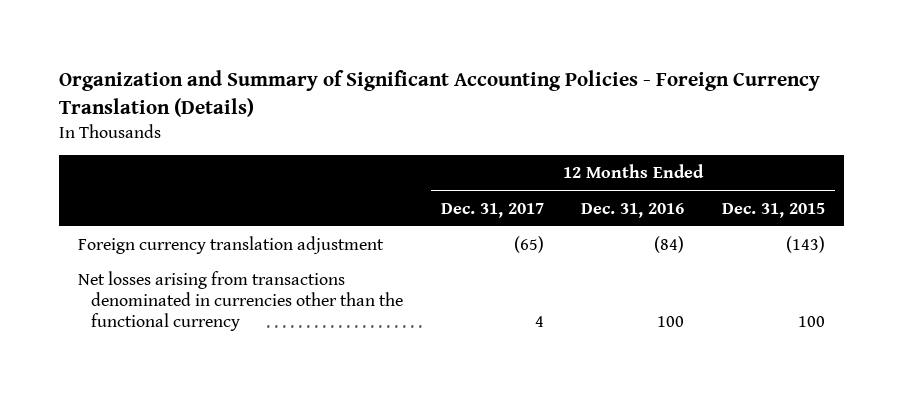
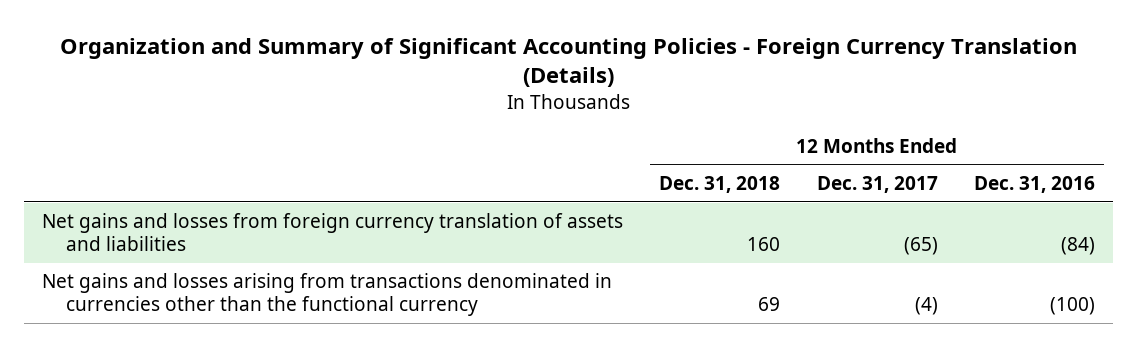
- | 12 Months Ended Dec. 31, 2017 | 12 Months Ended Dec. 31, 2016 | 12 Months Ended Dec. 31, 2015
+ | 12 Months Ended Dec. 31, 2018 | 12 Months Ended Dec. 31, 2017 | 12 Months Ended Dec. 31, 2016
- Foreign currency translation adjustment | (65) | (84) | (143)
- Net losses arising from transactions denominated in currencies other than the functional currency | 4 | 100 | 100
+ Net gains and losses from foreign currency translation of assets and liabilities | 160 | (65) | (84)
+ Net gains and losses arising from transactions denominated in currencies other than the functional currency | 69 | (4) | (100)

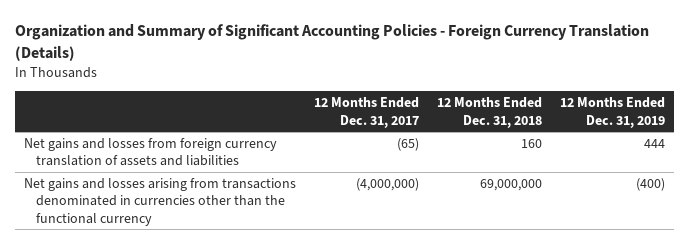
- | 12 Months Ended Dec. 31, 2018 | 12 Months Ended Dec. 31, 2017 | 12 Months Ended Dec. 31, 2016
+ | 12 Months Ended Dec. 31, 2017 | 12 Months Ended Dec. 31, 2018 | 12 Months Ended Dec. 31, 2019
- Net gains and losses arising from transactions denominated in currencies other than the functional currency | 69 | (4) | (100)
+ Net gains and losses arising from transactions denominated in currencies other than the functional currency | (4,000,000) | 69,000,000 | (400)

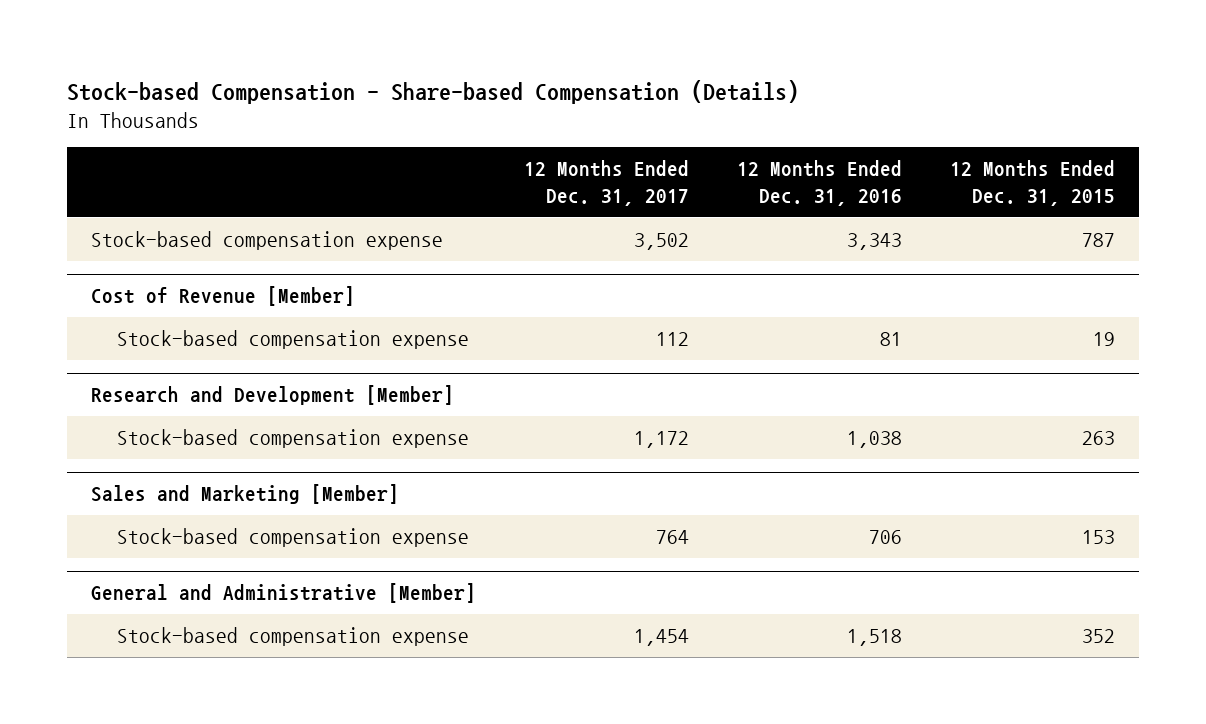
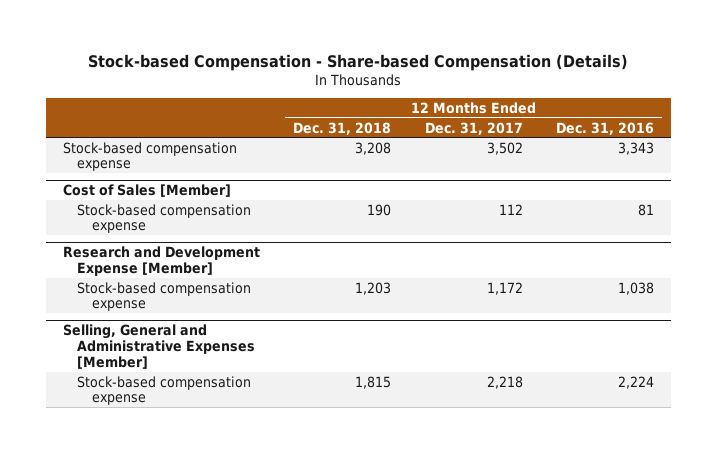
- | 12 Months Ended Dec. 31, 2017 | 12 Months Ended Dec. 31, 2016 | 12 Months Ended Dec. 31, 2015
+ | 12 Months Ended Dec. 31, 2018 | 12 Months Ended Dec. 31, 2017 | 12 Months Ended Dec. 31, 2016
- Cost of Revenue [Member]
+ Cost of Sales [Member]
- Research and Development [Member]
+ Research and Development Expense [Member]
- Sales and Marketing [Member]
- Stock-based compensation expense | 764 | 706 | 153
- General and Administrative [Member]
- Stock-based compensation expense | 1,454 | 1,518 | 352
+ Selling, General and Administrative Expenses [Member]
+ Stock-based compensation expense | 1,815 | 2,218 | 2,224

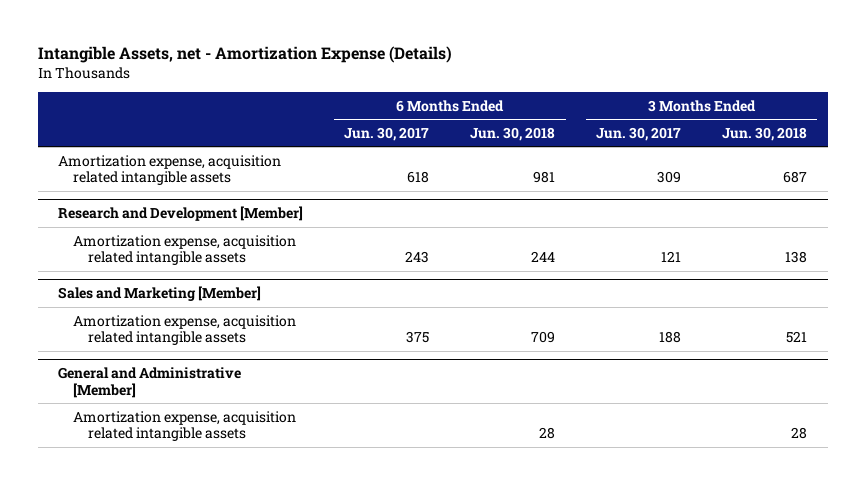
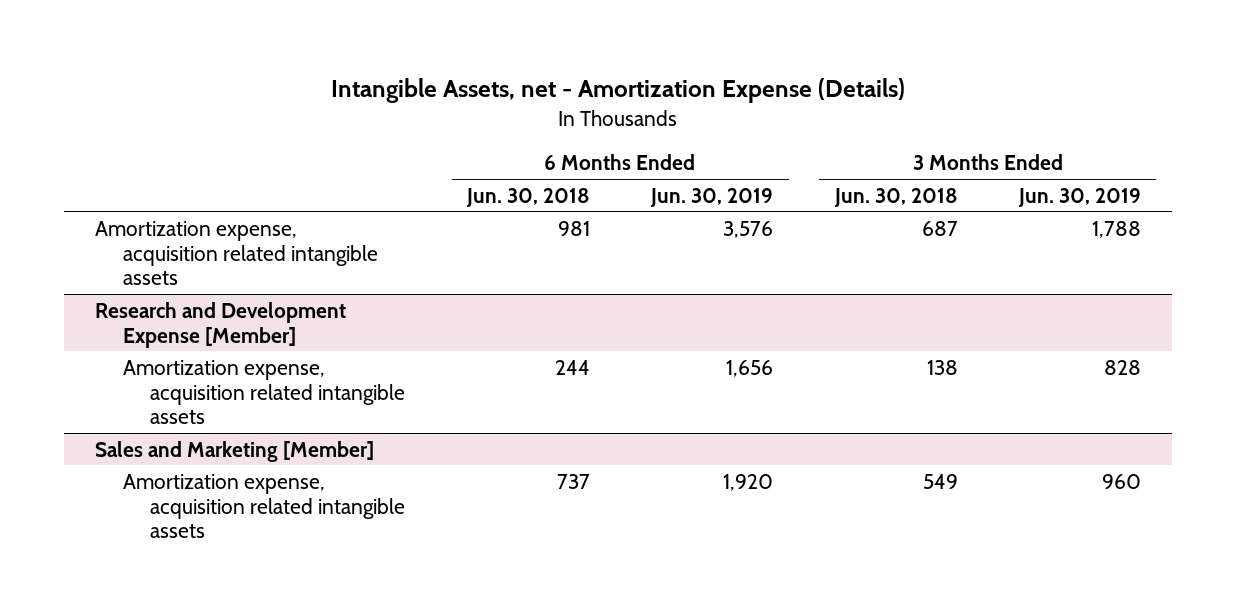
- | 6 Months Ended Jun. 30, 2017 | 6 Months Ended Jun. 30, 2018 | 3 Months Ended Jun. 30, 2017 | 3 Months Ended Jun. 30, 2018
+ | 6 Months Ended Jun. 30, 2018 | 6 Months Ended Jun. 30, 2019 | 3 Months Ended Jun. 30, 2018 | 3 Months Ended Jun. 30, 2019
- Research and Development [Member]
+ Research and Development Expense [Member]
@ Sales and Marketing [Member]
- Amortization expense, acquisition related intangible assets | 375 | 709 | 188 | 521
- General and Administrative [Member]
- Amortization expense, acquisition related intangible assets | | 28 | | 28
@ Sales and Marketing [Member]
+ Amortization expense, acquisition related intangible assets | 737 | 1,920 | 549 | 960

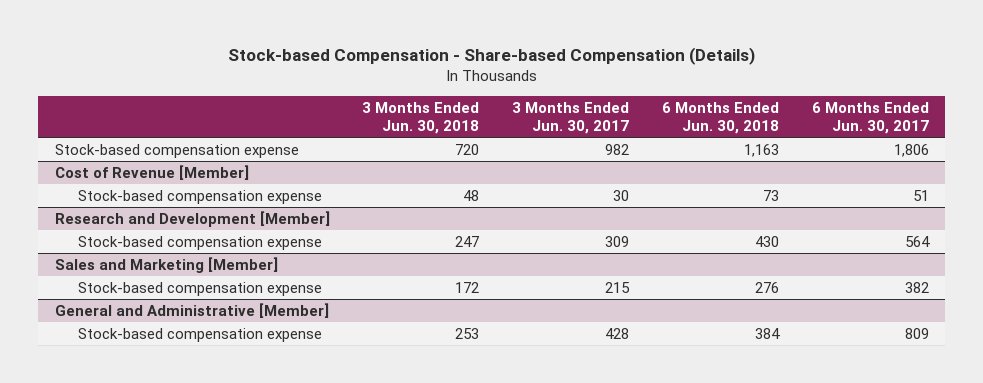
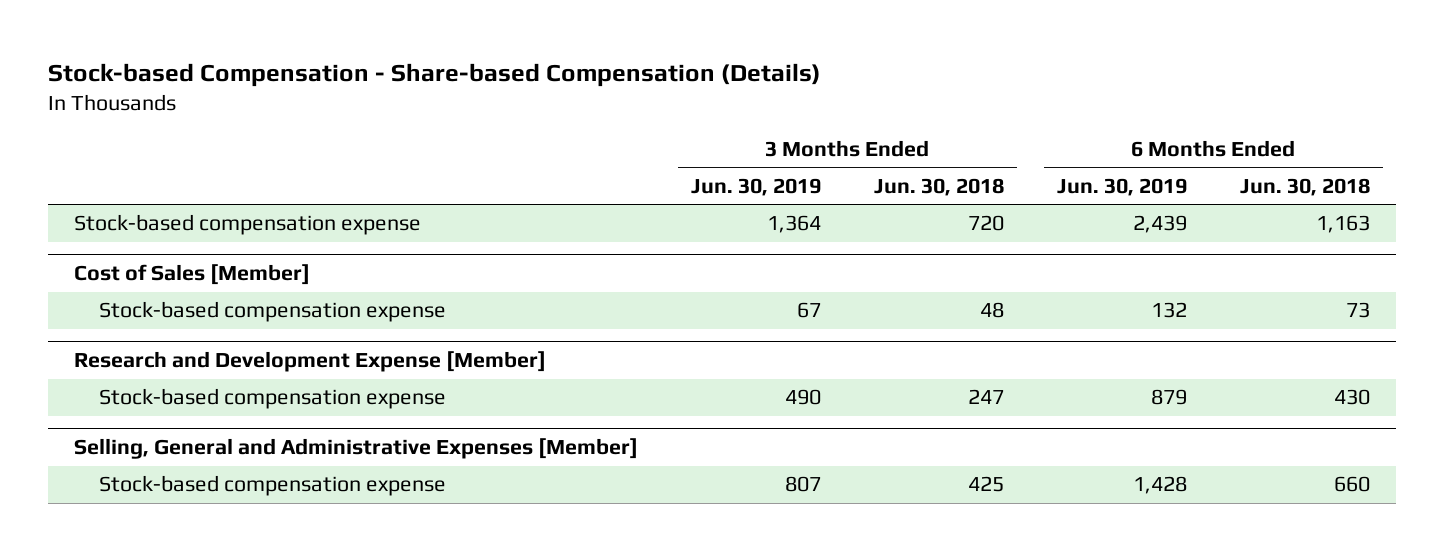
- | 3 Months Ended Jun. 30, 2018 | 3 Months Ended Jun. 30, 2017 | 6 Months Ended Jun. 30, 2018 | 6 Months Ended Jun. 30, 2017
+ | 3 Months Ended Jun. 30, 2019 | 3 Months Ended Jun. 30, 2018 | 6 Months Ended Jun. 30, 2019 | 6 Months Ended Jun. 30, 2018
- Cost of Revenue [Member]
+ Cost of Sales [Member]
- Research and Development [Member]
+ Research and Development Expense [Member]
- Sales and Marketing [Member]
- Stock-based compensation expense | 172 | 215 | 276 | 382
- General and Administrative [Member]
- Stock-based compensation expense | 253 | 428 | 384 | 809
+ Selling, General and Administrative Expenses [Member]
+ Stock-based compensation expense | 807 | 425 | 1,428 | 660

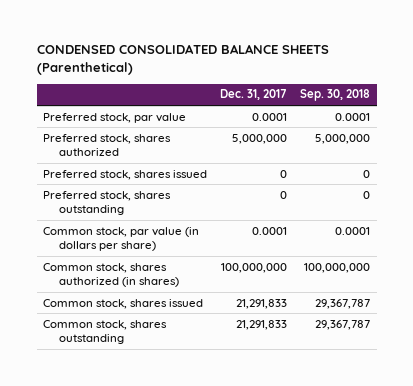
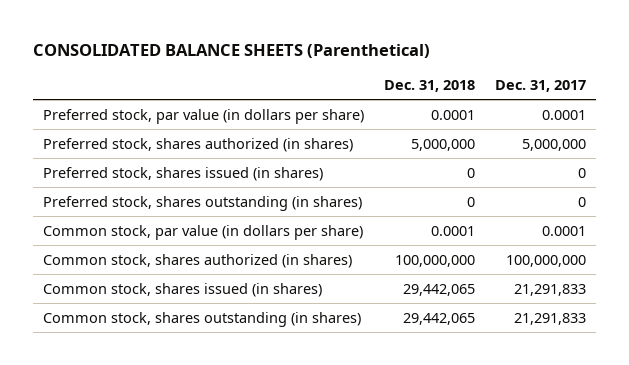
- CONDENSED CONSOLIDATED BALANCE SHEETS (Parenthetical)
+ CONSOLIDATED BALANCE SHEETS (Parenthetical)
- | Dec. 31, 2017 | Sep. 30, 2018
+ | Dec. 31, 2018 | Dec. 31, 2017
- Preferred stock, par value | 0.0001 | 0.0001
- Preferred stock, shares authorized | 5,000,000 | 5,000,000
- Preferred stock, shares issued | 0 | 0
- Preferred stock, shares outstanding | 0 | 0
+ Preferred stock, par value (in dollars per share) | 0.0001 | 0.0001
+ Preferred stock, shares authorized (in shares) | 5,000,000 | 5,000,000
+ Preferred stock, shares issued (in shares) | 0 | 0
+ Preferred stock, shares outstanding (in shares) | 0 | 0
- Common stock, shares issued | 21,291,833 | 29,367,787
- Common stock, shares outstanding | 21,291,833 | 29,367,787
+ Common stock, shares issued (in shares) | 29,442,065 | 21,291,833
+ Common stock, shares outstanding (in shares) | 29,442,065 | 21,291,833

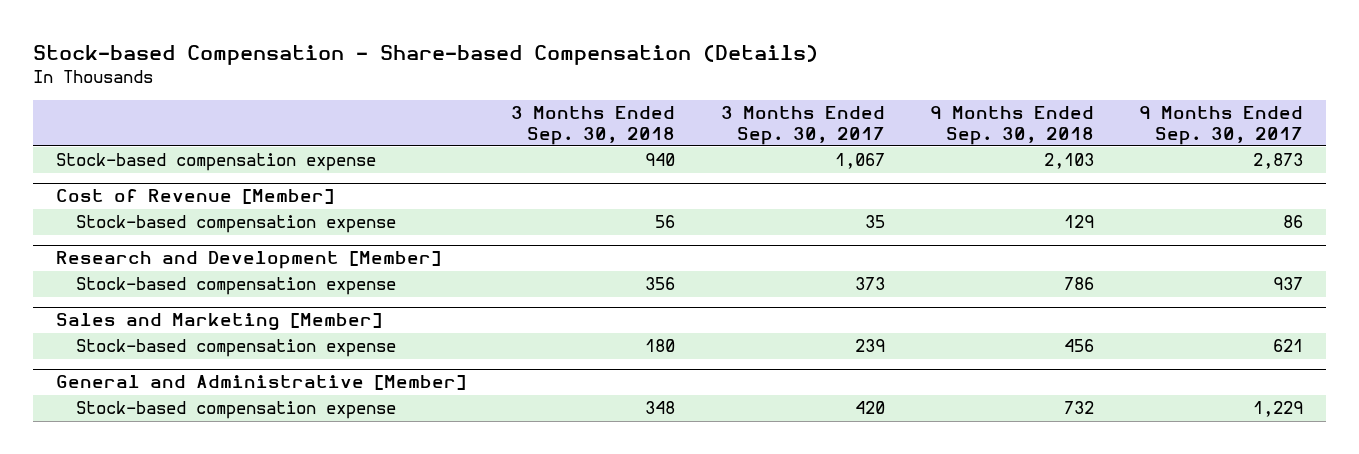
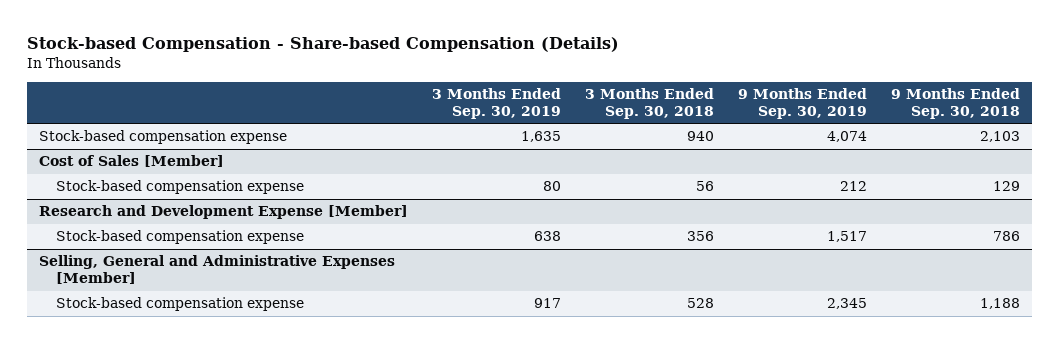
- | 3 Months Ended Sep. 30, 2018 | 3 Months Ended Sep. 30, 2017 | 9 Months Ended Sep. 30, 2018 | 9 Months Ended Sep. 30, 2017
+ | 3 Months Ended Sep. 30, 2019 | 3 Months Ended Sep. 30, 2018 | 9 Months Ended Sep. 30, 2019 | 9 Months Ended Sep. 30, 2018
- Cost of Revenue [Member]
+ Cost of Sales [Member]
- Research and Development [Member]
+ Research and Development Expense [Member]
- Sales and Marketing [Member]
- Stock-based compensation expense | 180 | 239 | 456 | 621
- General and Administrative [Member]
- Stock-based compensation expense | 348 | 420 | 732 | 1,229
+ Selling, General and Administrative Expenses [Member]
+ Stock-based compensation expense | 917 | 528 | 2,345 | 1,188

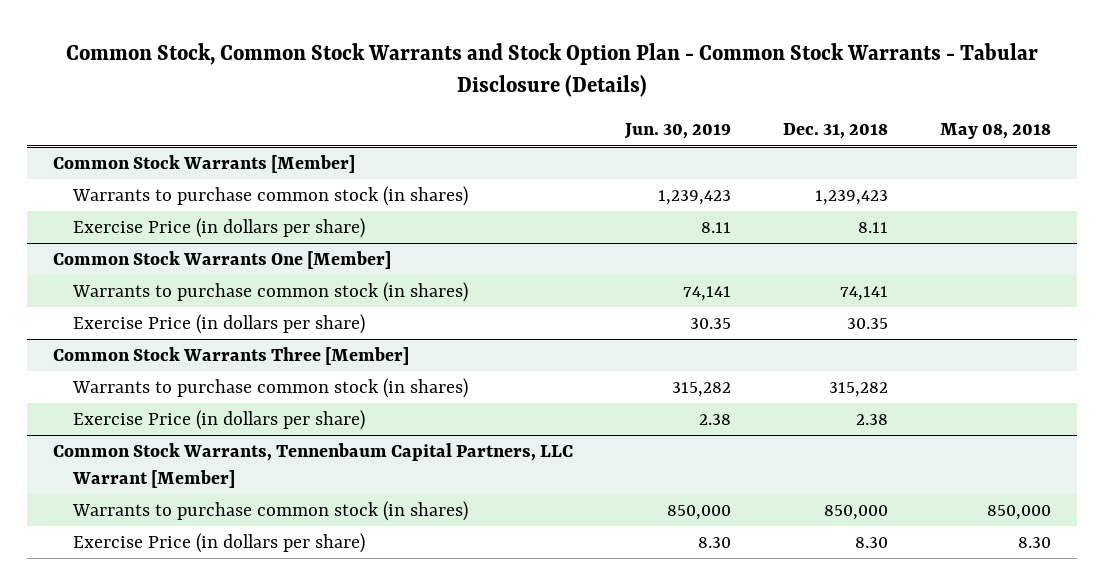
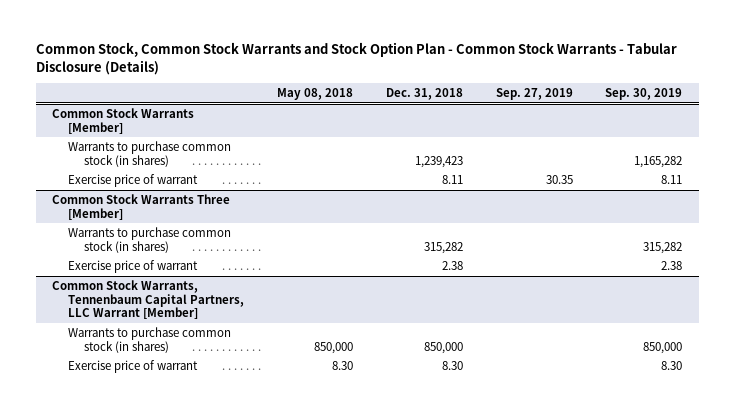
- | Jun. 30, 2019 | Dec. 31, 2018 | May 08, 2018
+ | May 08, 2018 | Dec. 31, 2018 | Sep. 27, 2019 | Sep. 30, 2019
@ Common Stock Warrants [Member]
- Exercise Price (in dollars per share) | 8.11 | 8.11 |
- Common Stock Warrants One [Member]
- Warrants to purchase common stock (in shares) | 74,141 | 74,141 |
- Exercise Price (in dollars per share) | 30.35 | 30.35 |
@ Common Stock Warrants [Member]
+ Exercise price of warrant | | 8.11 | 30.35 | 8.11
@ Common Stock Warrants Three [Member]
- Exercise Price (in dollars per share) | 2.38 | 2.38 |
+ Exercise price of warrant | | 2.38 | | 2.38
@ Common Stock Warrants, Tennenbaum Capital Partners, LLC Warrant [Member]
- Exercise Price (in dollars per share) | 8.30 | 8.30 | 8.30
+ Exercise price of warrant | 8.30 | 8.30 | | 8.30

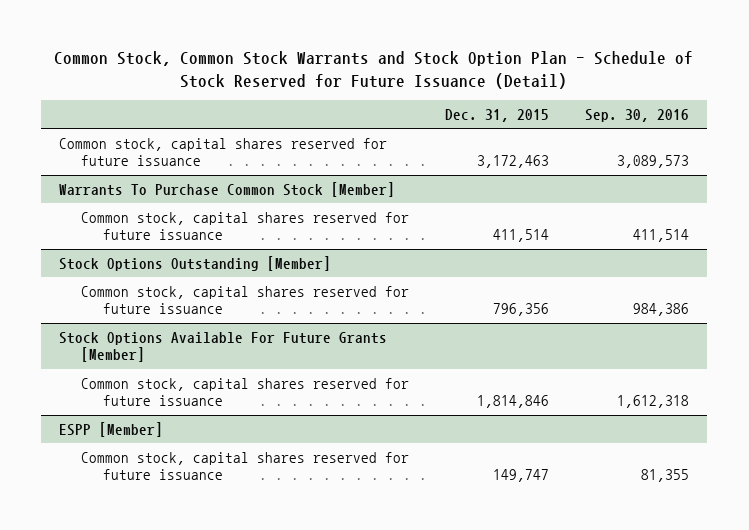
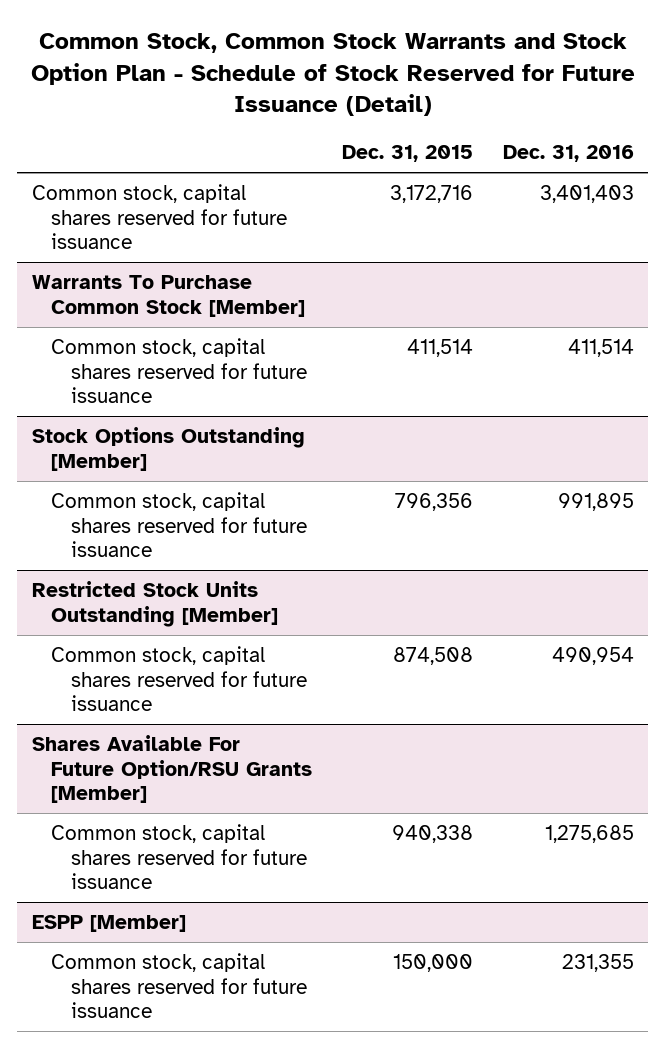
- | Dec. 31, 2015 | Sep. 30, 2016
+ | Dec. 31, 2015 | Dec. 31, 2016
- Common stock, capital shares reserved for future issuance | 3,172,463 | 3,089,573
+ Common stock, capital shares reserved for future issuance | 3,172,716 | 3,401,403
- Stock Options Available For Future Grants [Member]
- Common stock, capital shares reserved for future issuance | 1,814,846 | 1,612,318
+ Restricted Stock Units Outstanding [Member]
+ Common stock, capital shares reserved for future issuance | 874,508 | 490,954
+ Shares Available For Future Option/RSU Grants [Member]
+ Common stock, capital shares reserved for future issuance | 940,338 | 1,275,685
@ ESPP [Member]
- Common stock, capital shares reserved for future issuance | 149,747 | 81,355
+ Common stock, capital shares reserved for future issuance | 150,000 | 231,355

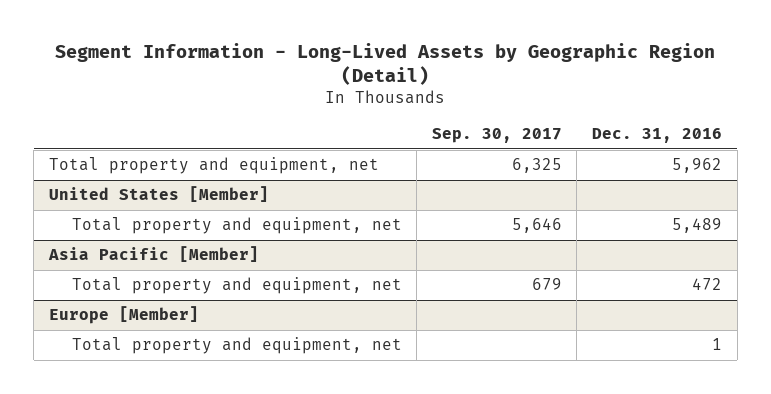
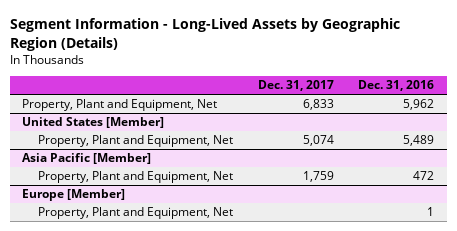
- Segment Information - Long-Lived Assets by Geographic Region (Detail)
+ Segment Information - Long-Lived Assets by Geographic Region (Details)
- | Sep. 30, 2017 | Dec. 31, 2016
+ | Dec. 31, 2017 | Dec. 31, 2016
- Total property and equipment, net | 6,325 | 5,962
+ Property, Plant and Equipment, Net | 6,833 | 5,962
@ United States [Member]
- Total property and equipment, net | 5,646 | 5,489
+ Property, Plant and Equipment, Net | 5,074 | 5,489
@ Asia Pacific [Member]
- Total property and equipment, net | 679 | 472
+ Property, Plant and Equipment, Net | 1,759 | 472
@ Europe [Member]
- Total property and equipment, net | | 1
+ Property, Plant and Equipment, Net | | 1

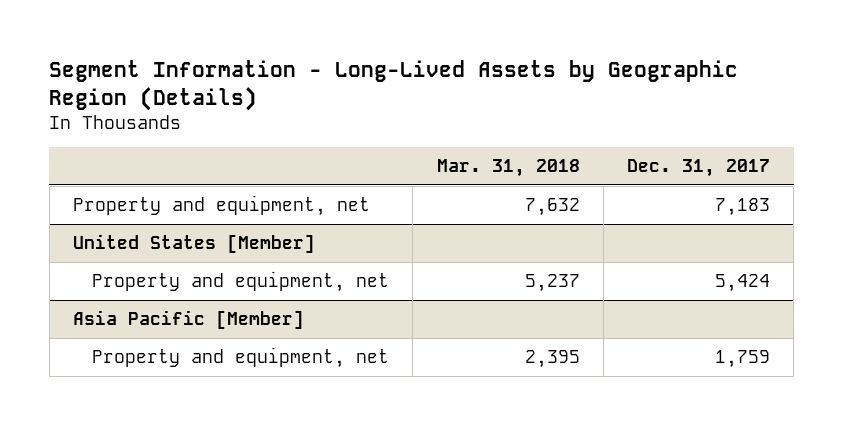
- | Dec. 31, 2017 | Dec. 31, 2016
+ | Mar. 31, 2018 | Dec. 31, 2017
- Property, Plant and Equipment, Net | 6,833 | 5,962
+ Property and equipment, net | 7,632 | 7,183
@ United States [Member]
- Property, Plant and Equipment, Net | 5,074 | 5,489
+ Property and equipment, net | 5,237 | 5,424
@ Asia Pacific [Member]
- Property, Plant and Equipment, Net | 1,759 | 472
- Europe [Member]
- Property, Plant and Equipment, Net | | 1
@ Asia Pacific [Member]
+ Property and equipment, net | 2,395 | 1,759

